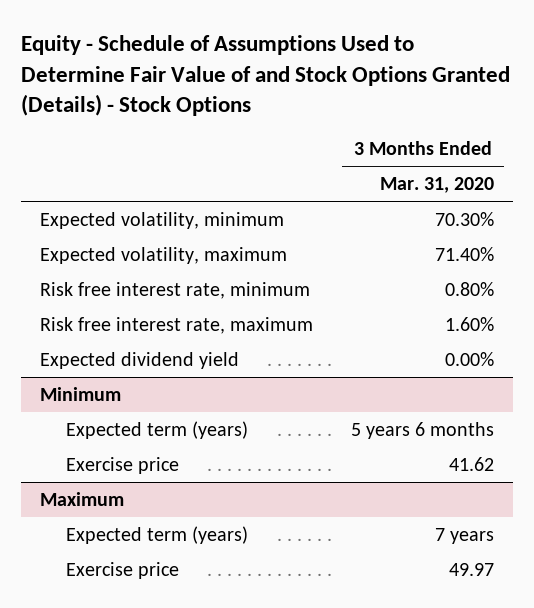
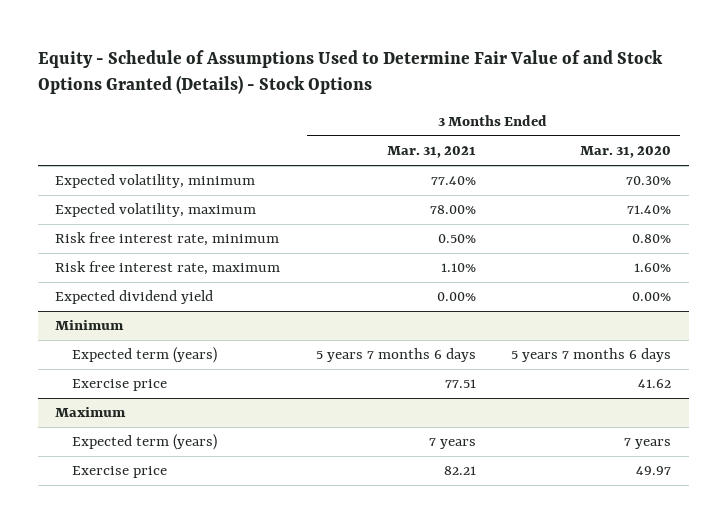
- | 3 Months Ended Mar. 31, 2020
+ | 3 Months Ended Mar. 31, 2021 | 3 Months Ended Mar. 31, 2020
@ Minimum
- Expected term (years) | 5 years 6 months
+ Expected term (years) | 5 years 7 months 6 days | 5 years 7 months 6 days

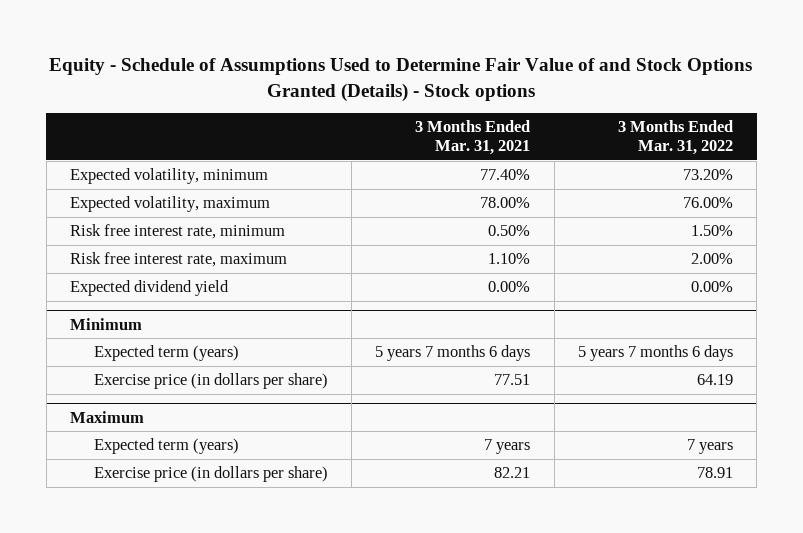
- Equity - Schedule of Assumptions Used to Determine Fair Value of and Stock Options Granted (Details) - Stock Options
+ Equity - Schedule of Assumptions Used to Determine Fair Value of and Stock Options Granted (Details) - Stock options
- | 3 Months Ended Mar. 31, 2021 | 3 Months Ended Mar. 31, 2020
+ | 3 Months Ended Mar. 31, 2021 | 3 Months Ended Mar. 31, 2022
@ Minimum
- Exercise price | 77.51 | 41.62
+ Exercise price (in dollars per share) | 77.51 | 64.19
@ Maximum
- Exercise price | 82.21 | 49.97
+ Exercise price (in dollars per share) | 82.21 | 78.91

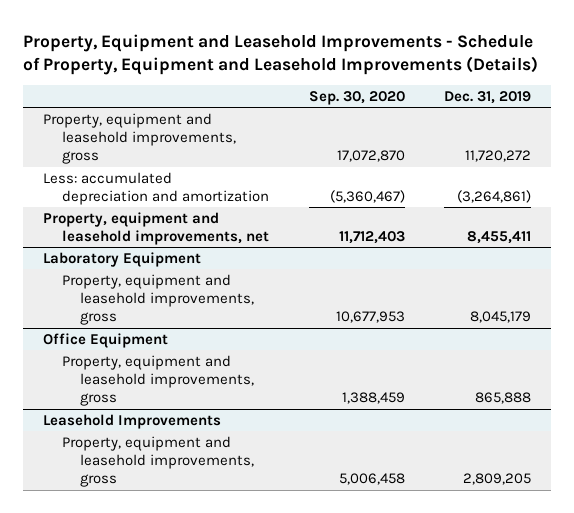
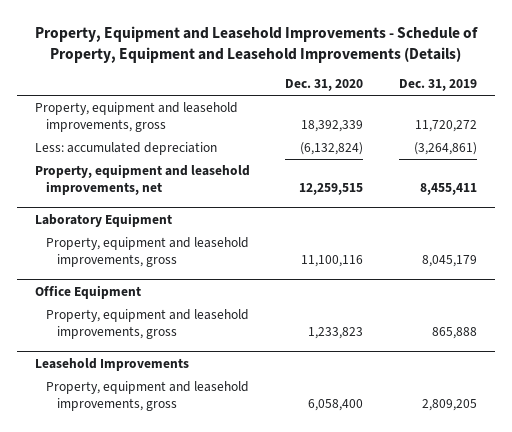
- | Sep. 30, 2020 | Dec. 31, 2019
+ | Dec. 31, 2020 | Dec. 31, 2019
- Less: accumulated depreciation and amortization | (5,360,467) | (3,264,861)
+ Less: accumulated depreciation | (6,132,824) | (3,264,861)

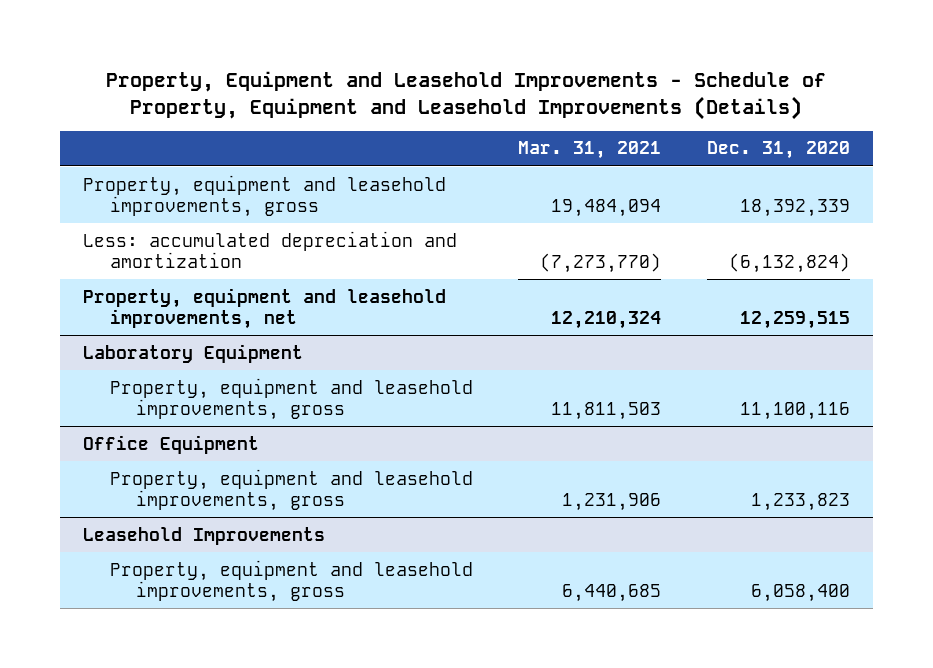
- | Dec. 31, 2020 | Dec. 31, 2019
+ | Mar. 31, 2021 | Dec. 31, 2020
- Less: accumulated depreciation | (6,132,824) | (3,264,861)
+ Less: accumulated depreciation and amortization | (7,273,770) | (6,132,824)

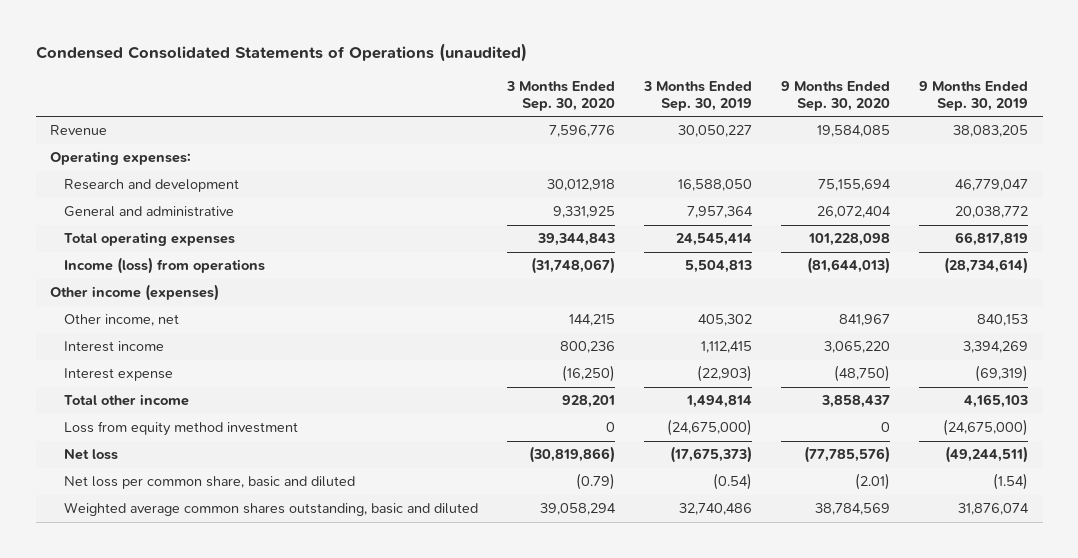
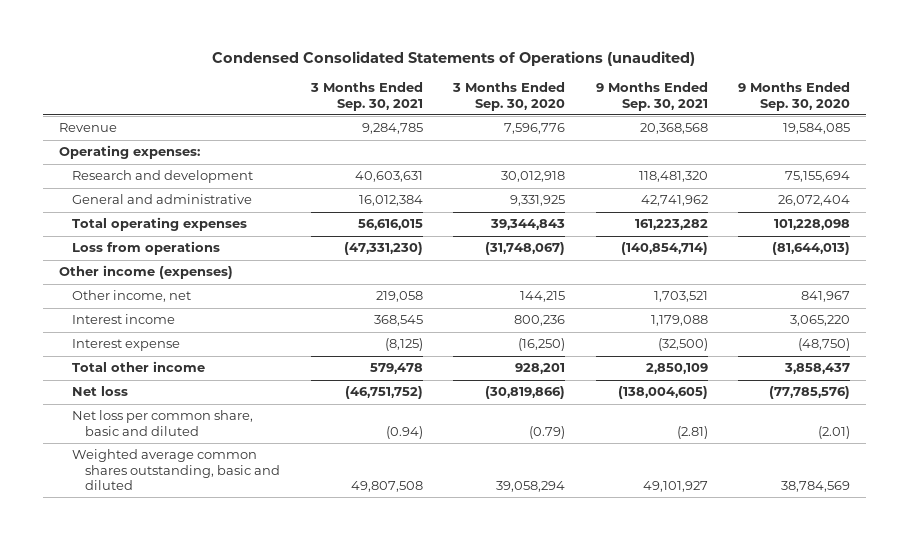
- | 3 Months Ended Sep. 30, 2020 | 3 Months Ended Sep. 30, 2019 | 9 Months Ended Sep. 30, 2020 | 9 Months Ended Sep. 30, 2019
+ | 3 Months Ended Sep. 30, 2021 | 3 Months Ended Sep. 30, 2020 | 9 Months Ended Sep. 30, 2021 | 9 Months Ended Sep. 30, 2020
- Income (loss) from operations | (31,748,067) | 5,504,813 | (81,644,013) | (28,734,614)
+ Loss from operations | (47,331,230) | (31,748,067) | (140,854,714) | (81,644,013)
- Loss from equity method investment | 0 | (24,675,000) | 0 | (24,675,000)

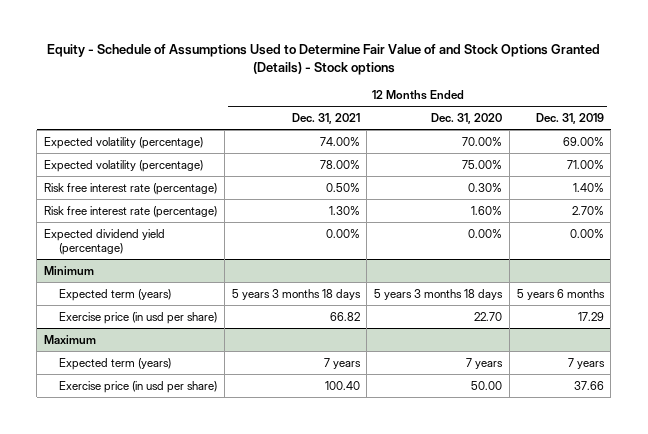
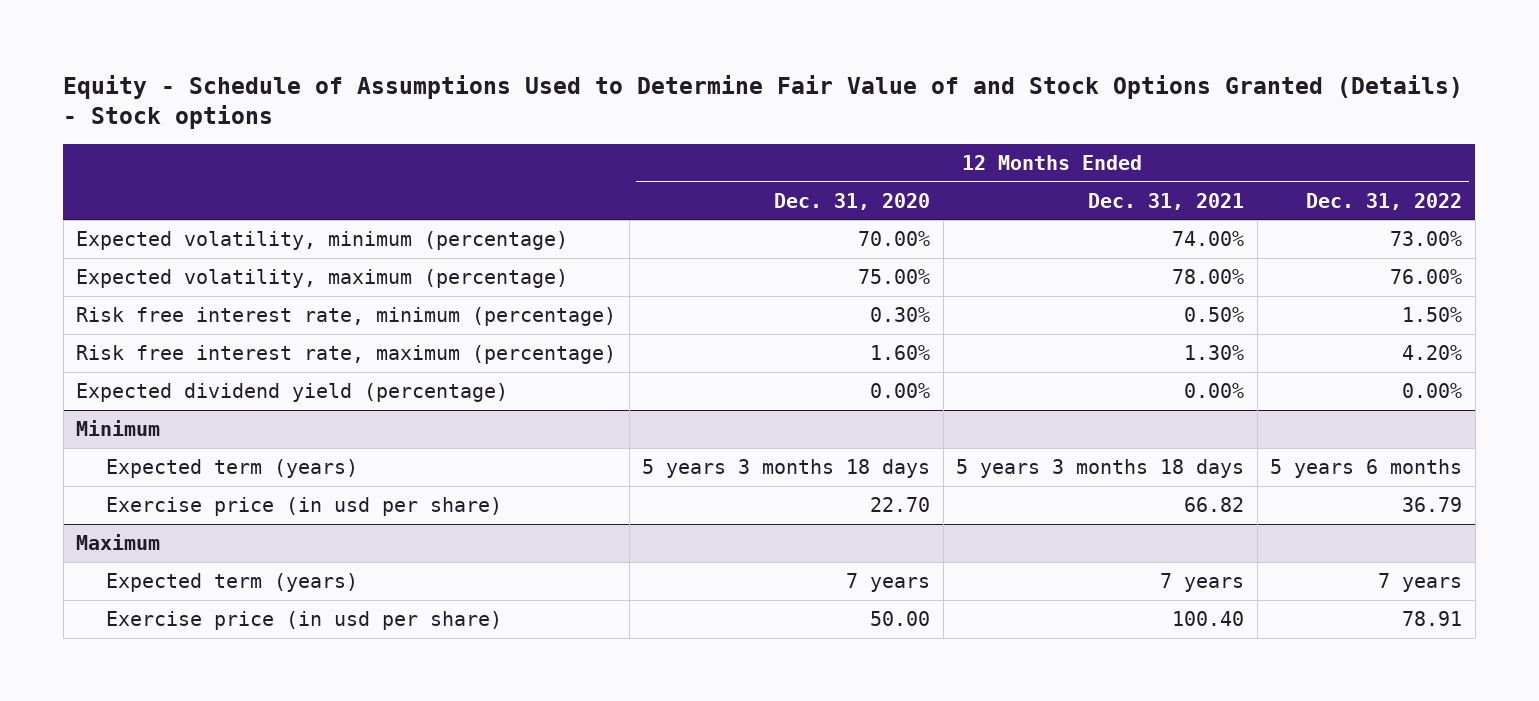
- | 12 Months Ended Dec. 31, 2021 | 12 Months Ended Dec. 31, 2020 | 12 Months Ended Dec. 31, 2019
+ | 12 Months Ended Dec. 31, 2020 | 12 Months Ended Dec. 31, 2021 | 12 Months Ended Dec. 31, 2022
- Expected volatility (percentage) | 74.00% | 70.00% | 69.00%
- Expected volatility (percentage) | 78.00% | 75.00% | 71.00%
- Risk free interest rate (percentage) | 0.50% | 0.30% | 1.40%
- Risk free interest rate (percentage) | 1.30% | 1.60% | 2.70%
+ Expected volatility, minimum (percentage) | 70.00% | 74.00% | 73.00%
+ Expected volatility, maximum (percentage) | 75.00% | 78.00% | 76.00%
+ Risk free interest rate, minimum (percentage) | 0.30% | 0.50% | 1.50%
+ Risk free interest rate, maximum (percentage) | 1.60% | 1.30% | 4.20%

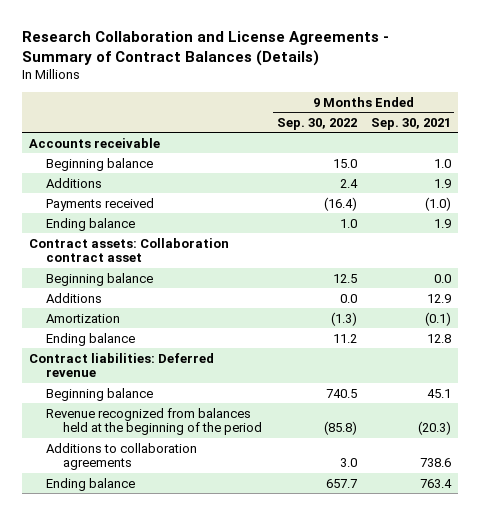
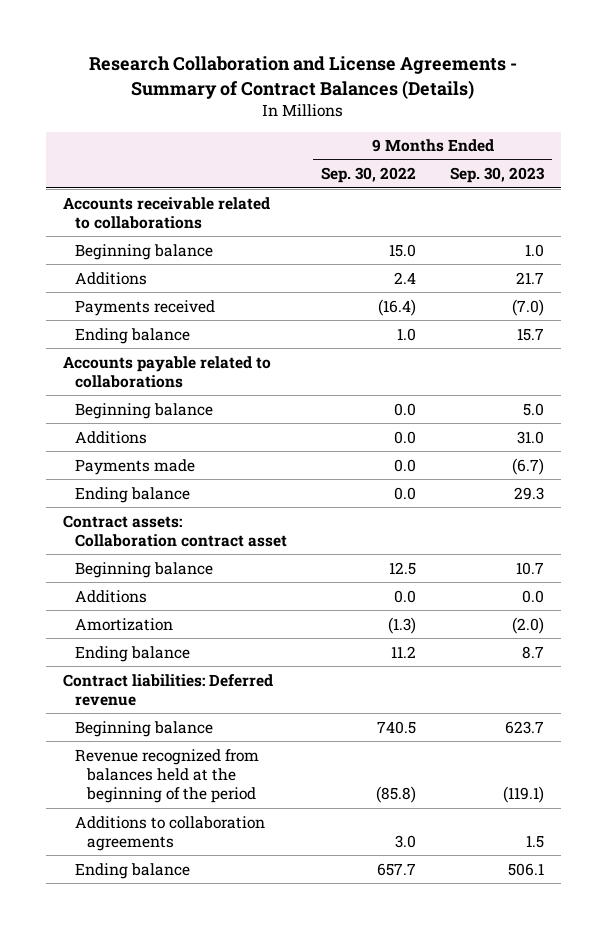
- | 9 Months Ended Sep. 30, 2022 | 9 Months Ended Sep. 30, 2021
+ | 9 Months Ended Sep. 30, 2022 | 9 Months Ended Sep. 30, 2023
- Accounts receivable
+ Accounts receivable related to collaborations
+ Accounts payable related to collaborations
+ Beginning balance | 0.0 | 5.0
+ Additions | 0.0 | 31.0
+ Payments made | 0.0 | (6.7)
+ Ending balance | 0.0 | 29.3

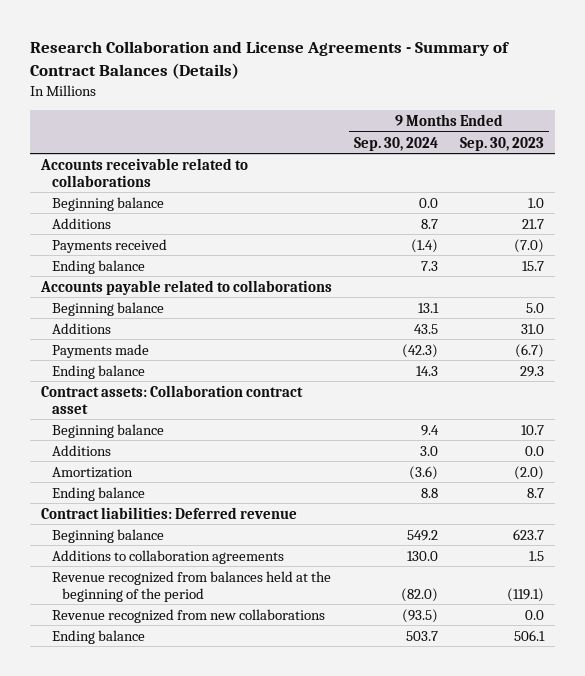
- | 9 Months Ended Sep. 30, 2022 | 9 Months Ended Sep. 30, 2023
+ | 9 Months Ended Sep. 30, 2024 | 9 Months Ended Sep. 30, 2023
moved down: Revenue recognized from balances held at the beginning of the period | (82.0) | (119.1)
+ Revenue recognized from new collaborations | (93.5) | 0.0

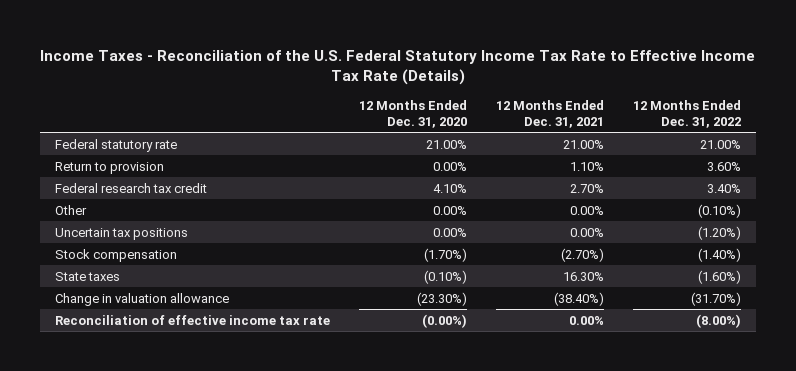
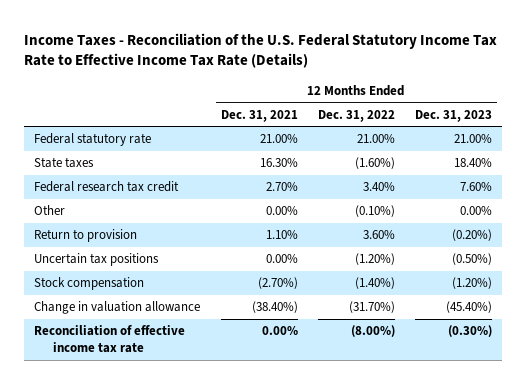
- | 12 Months Ended Dec. 31, 2020 | 12 Months Ended Dec. 31, 2021 | 12 Months Ended Dec. 31, 2022
+ | 12 Months Ended Dec. 31, 2021 | 12 Months Ended Dec. 31, 2022 | 12 Months Ended Dec. 31, 2023
moved up: State taxes | 16.30% | (1.60%) | 18.40%
moved down: Return to provision | 1.10% | 3.60% | (0.20%)

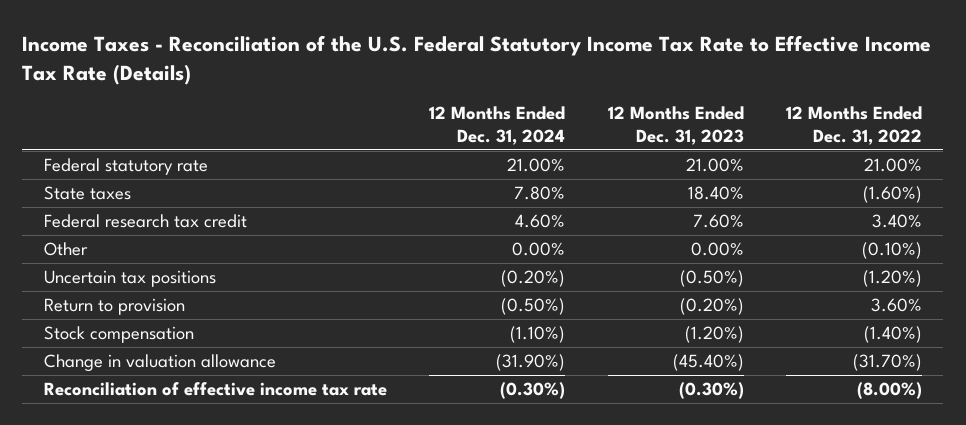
- | 12 Months Ended Dec. 31, 2021 | 12 Months Ended Dec. 31, 2022 | 12 Months Ended Dec. 31, 2023
+ | 12 Months Ended Dec. 31, 2024 | 12 Months Ended Dec. 31, 2023 | 12 Months Ended Dec. 31, 2022
moved down: Return to provision | (0.50%) | (0.20%) | 3.60%

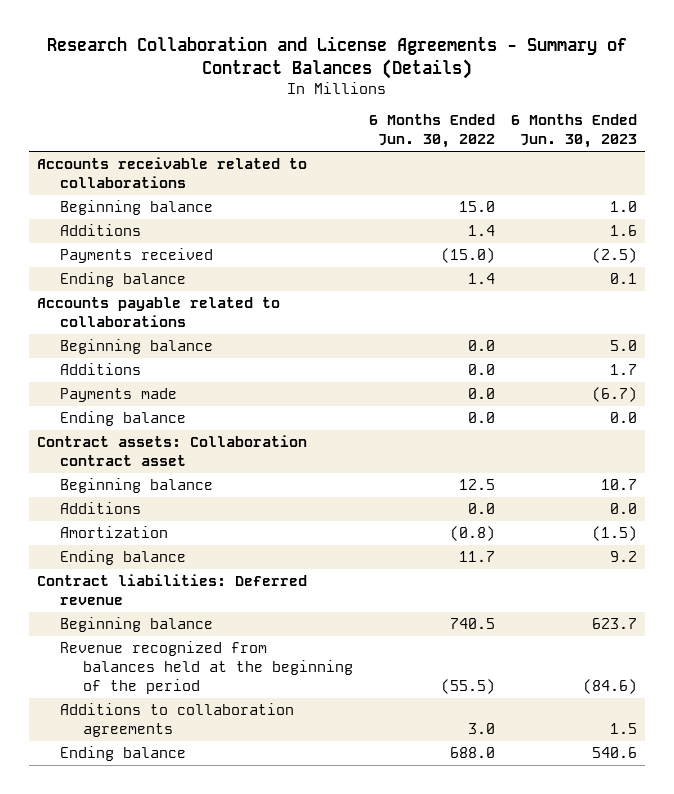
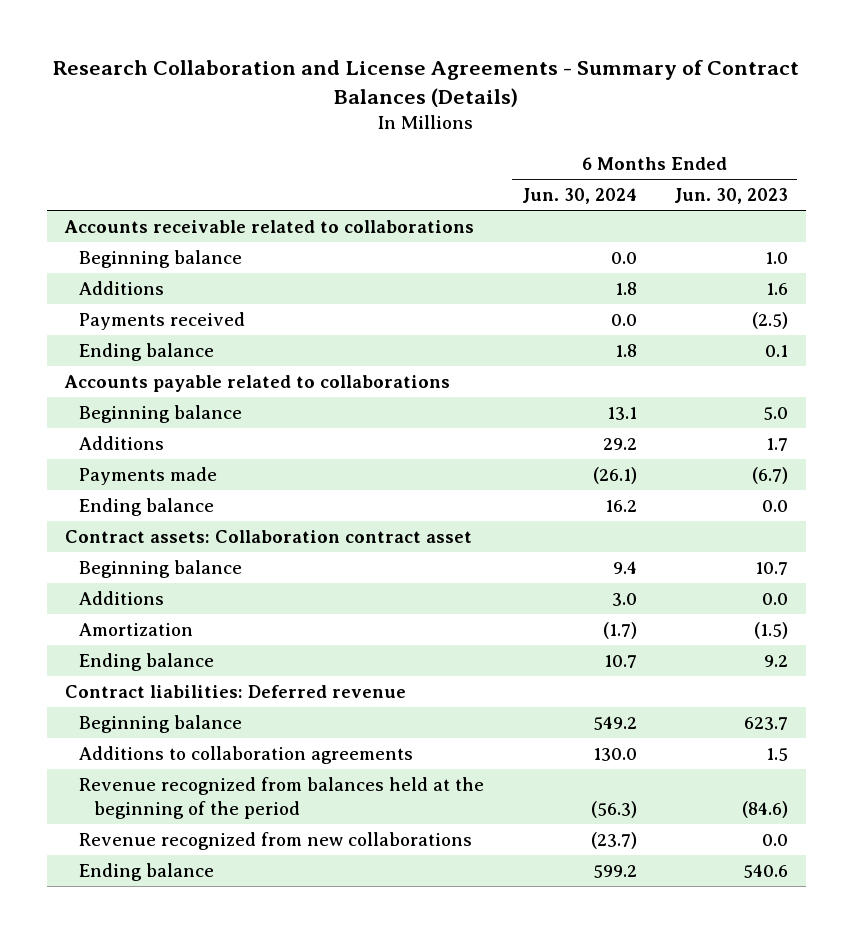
- | 6 Months Ended Jun. 30, 2022 | 6 Months Ended Jun. 30, 2023
+ | 6 Months Ended Jun. 30, 2024 | 6 Months Ended Jun. 30, 2023
moved down: Revenue recognized from balances held at the beginning of the period | (56.3) | (84.6)
+ Revenue recognized from new collaborations | (23.7) | 0.0

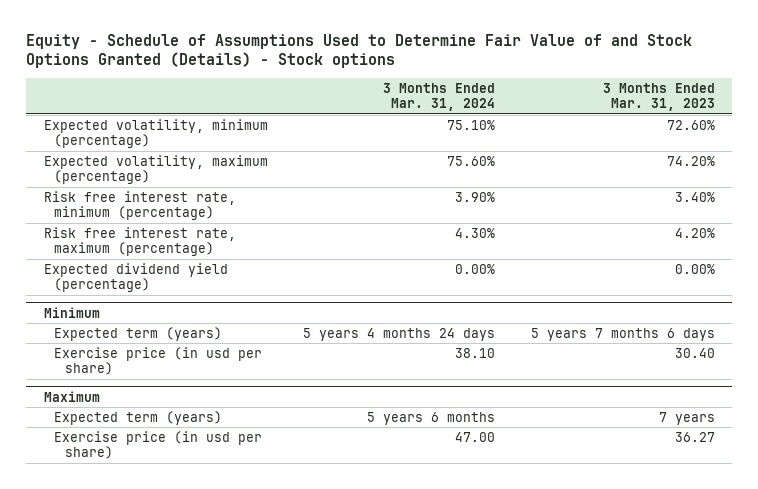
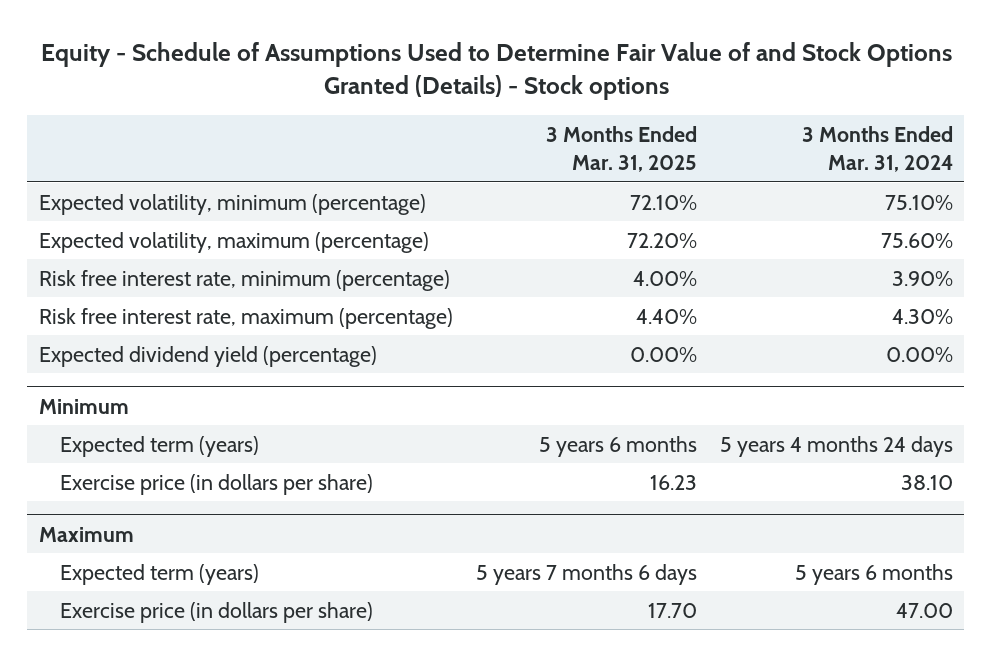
- | 3 Months Ended Mar. 31, 2024 | 3 Months Ended Mar. 31, 2023
+ | 3 Months Ended Mar. 31, 2025 | 3 Months Ended Mar. 31, 2024
@ Minimum
- Exercise price (in usd per share) | 38.10 | 30.40
+ Exercise price (in dollars per share) | 16.23 | 38.10
@ Maximum
- Exercise price (in usd per share) | 47.00 | 36.27
+ Exercise price (in dollars per share) | 17.70 | 47.00

